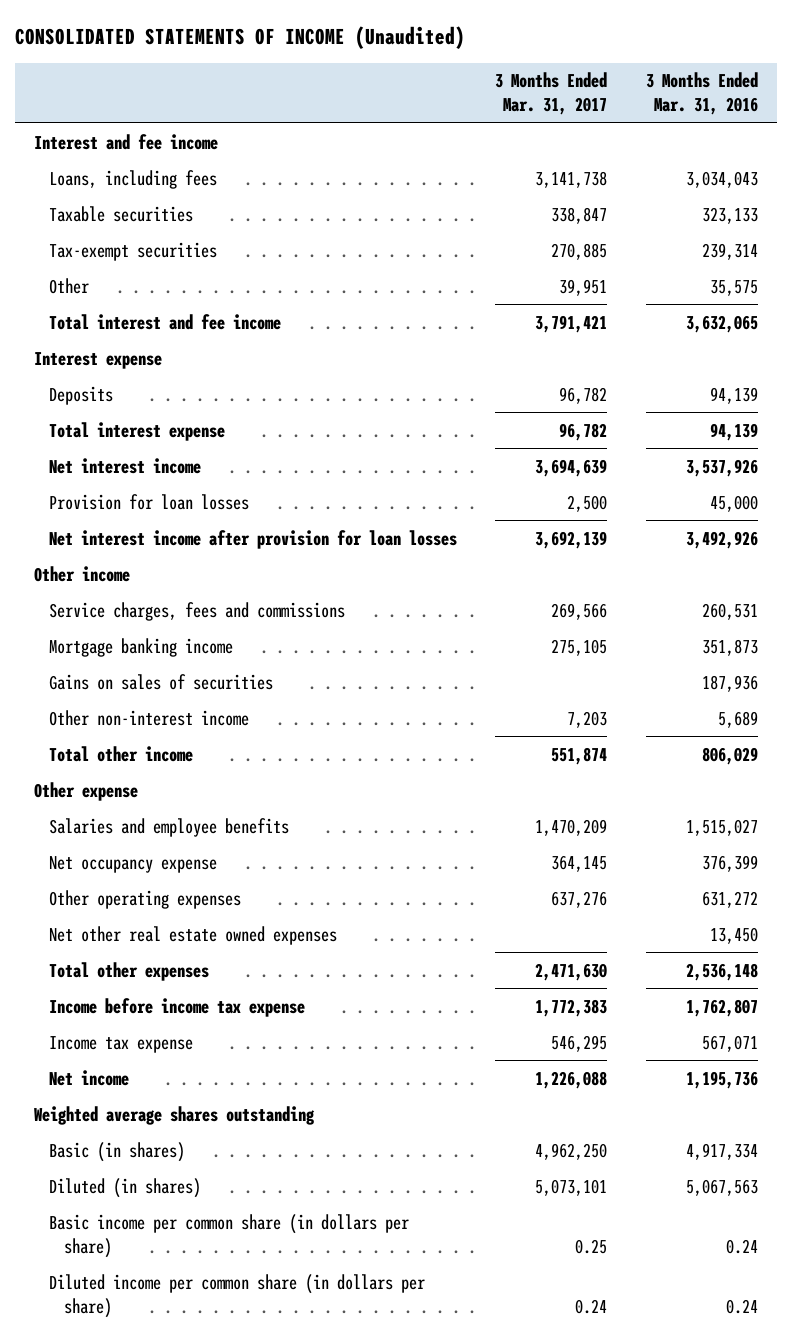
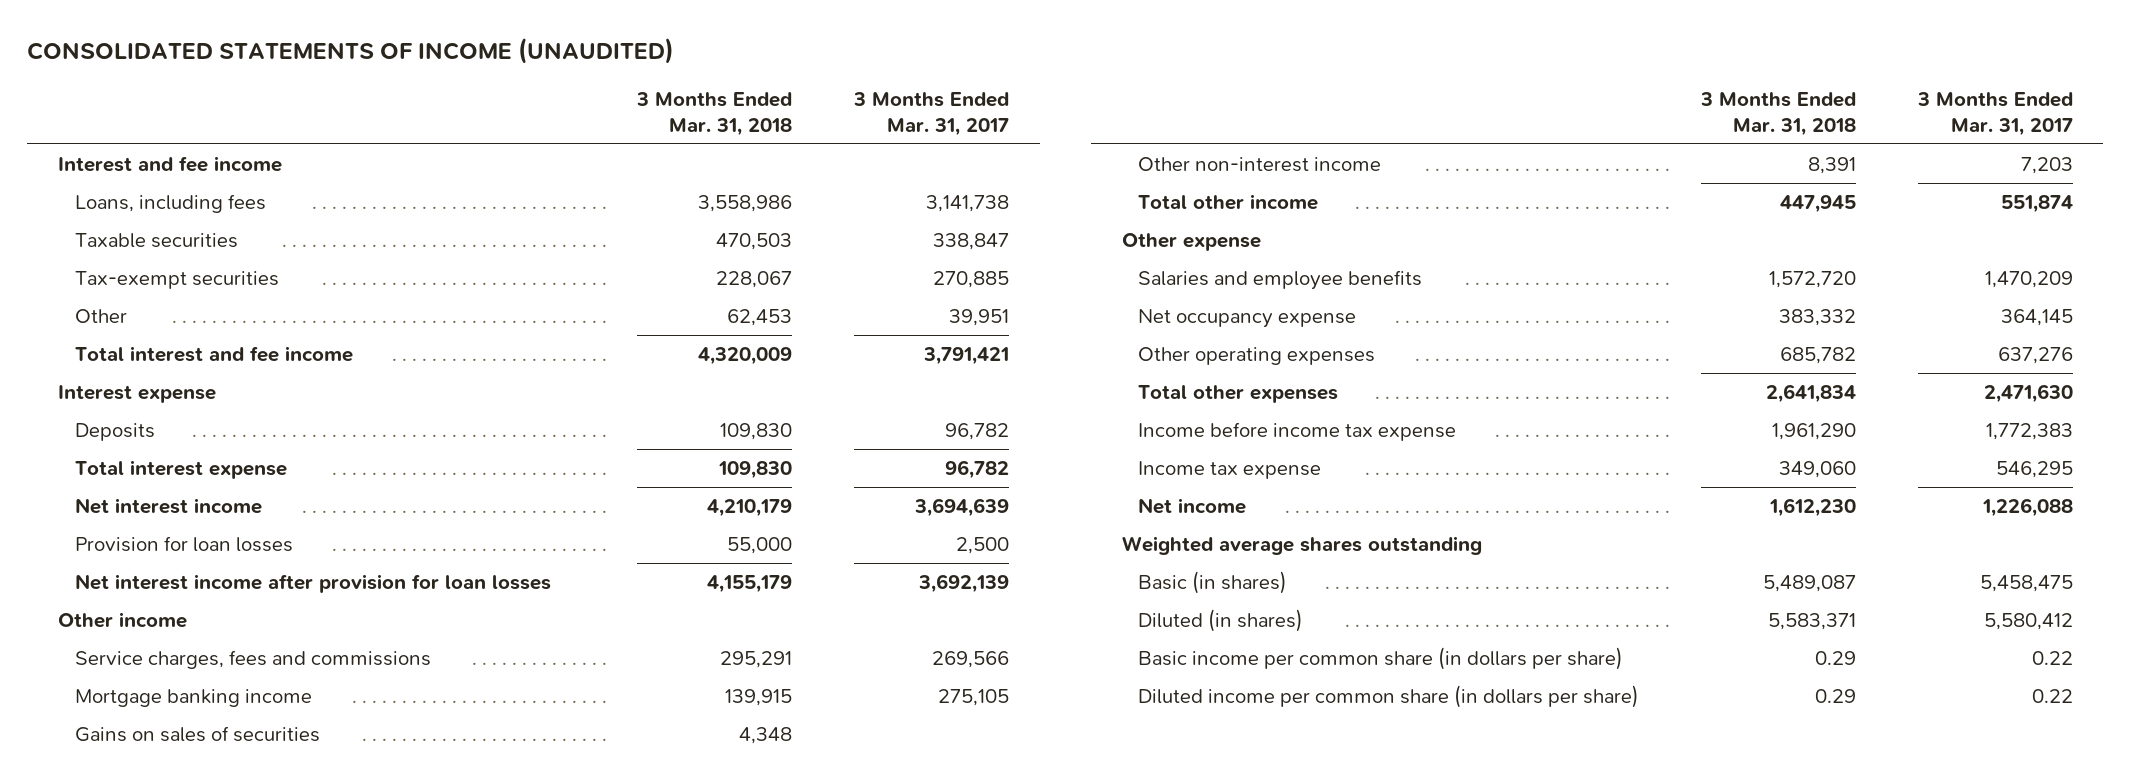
- CONSOLIDATED STATEMENTS OF INCOME (Unaudited)
+ CONSOLIDATED STATEMENTS OF INCOME (UNAUDITED)
- | 3 Months Ended Mar. 31, 2017 | 3 Months Ended Mar. 31, 2016
+ | 3 Months Ended Mar. 31, 2018 | 3 Months Ended Mar. 31, 2017
- Net other real estate owned expenses | | 13,450
- Basic (in shares) | 4,962,250 | 4,917,334
- Diluted (in shares) | 5,073,101 | 5,067,563
- Basic income per common share (in dollars per share) | 0.25 | 0.24
- Diluted income per common share (in dollars per share) | 0.24 | 0.24
+ Basic (in shares) | 5,489,087 | 5,458,475
+ Diluted (in shares) | 5,583,371 | 5,580,412
+ Basic income per common share (in dollars per share) | 0.29 | 0.22
+ Diluted income per common share (in dollars per share) | 0.29 | 0.22

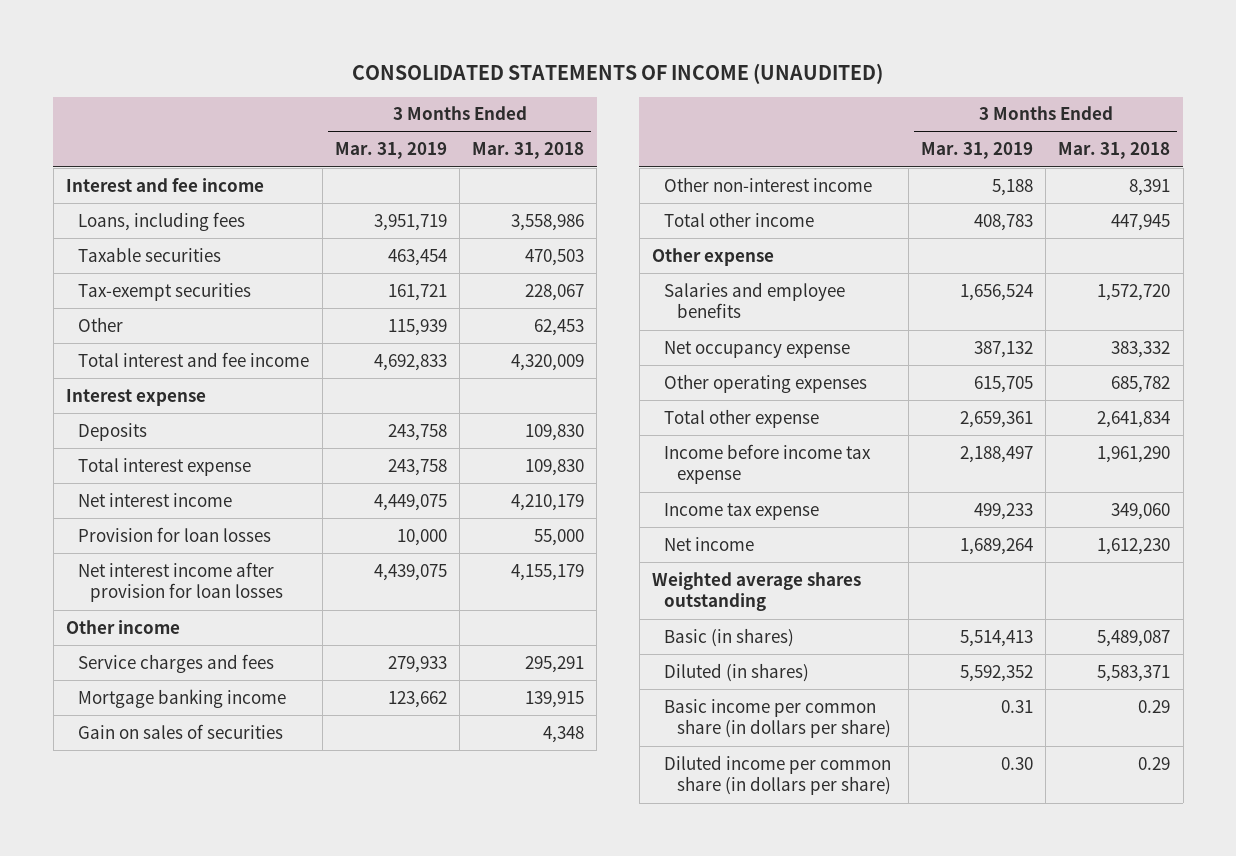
- | 3 Months Ended Mar. 31, 2018 | 3 Months Ended Mar. 31, 2017
+ | 3 Months Ended Mar. 31, 2019 | 3 Months Ended Mar. 31, 2018
- Service charges, fees and commissions | 295,291 | 269,566
+ Service charges and fees | 279,933 | 295,291
- Gains on sales of securities | 4,348 |
+ Gain on sales of securities | | 4,348
- Total other expenses | 2,641,834 | 2,471,630
+ Total other expense | 2,659,361 | 2,641,834

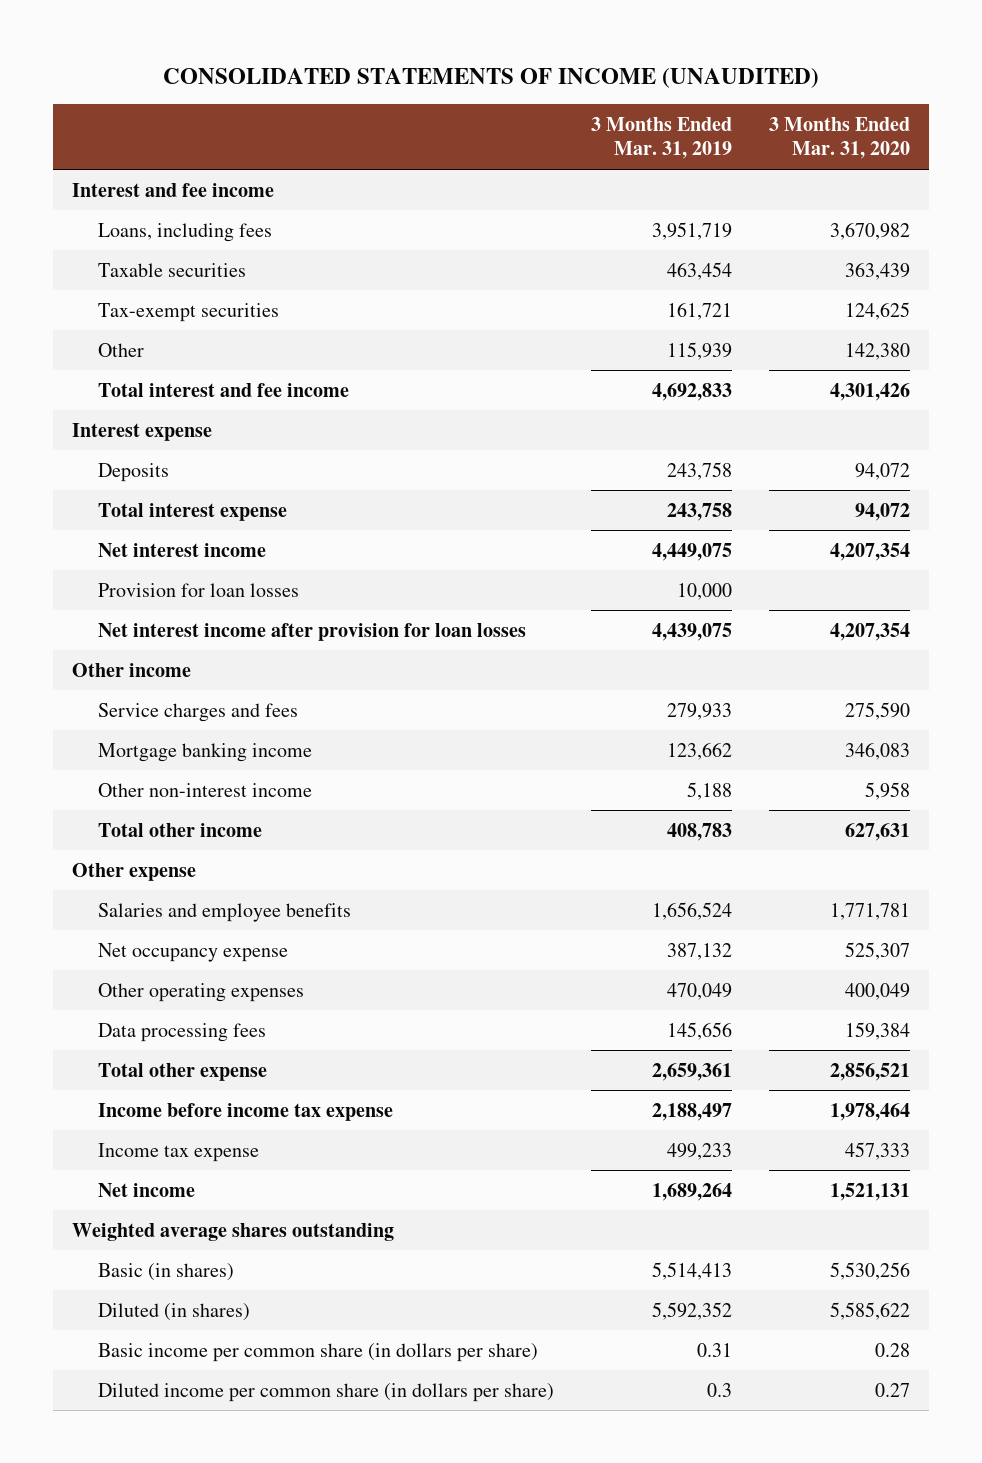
- | 3 Months Ended Mar. 31, 2019 | 3 Months Ended Mar. 31, 2018
+ | 3 Months Ended Mar. 31, 2019 | 3 Months Ended Mar. 31, 2020
- Gain on sales of securities | | 4,348
- Other operating expenses | 615,705 | 685,782
+ Other operating expenses | 470,049 | 400,049
+ Data processing fees | 145,656 | 159,384
- Diluted income per common share (in dollars per share) | 0.30 | 0.29
+ Diluted income per common share (in dollars per share) | 0.3 | 0.27

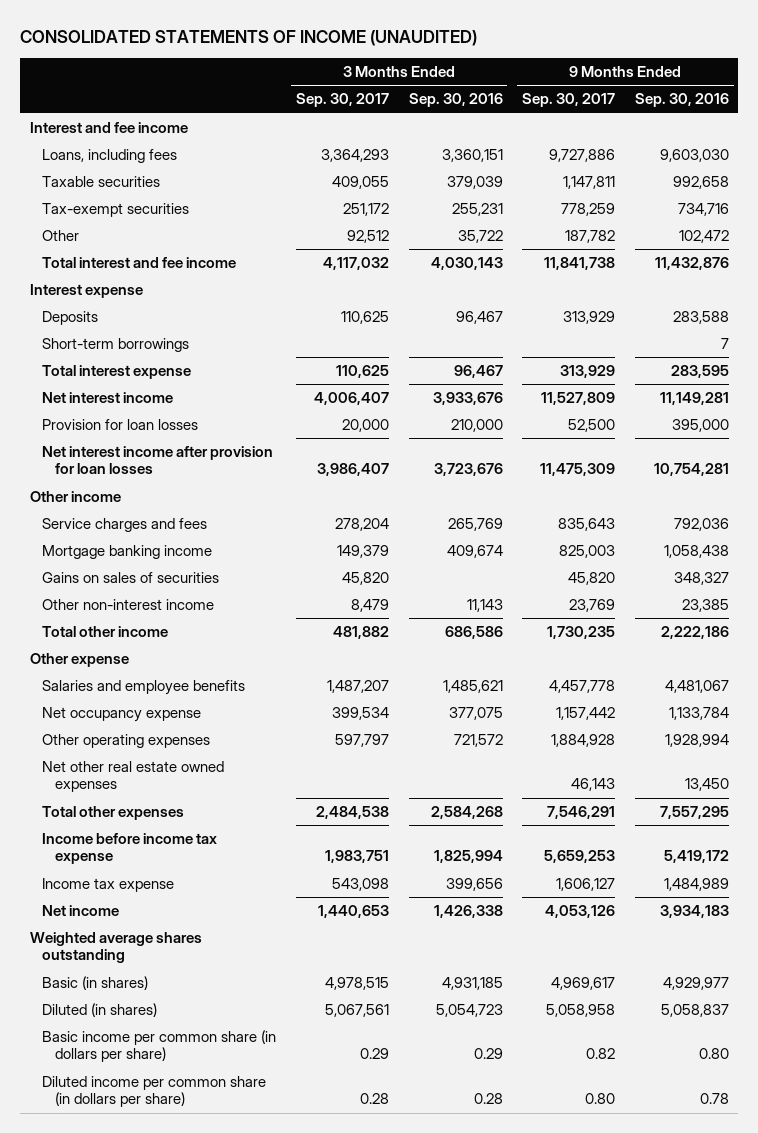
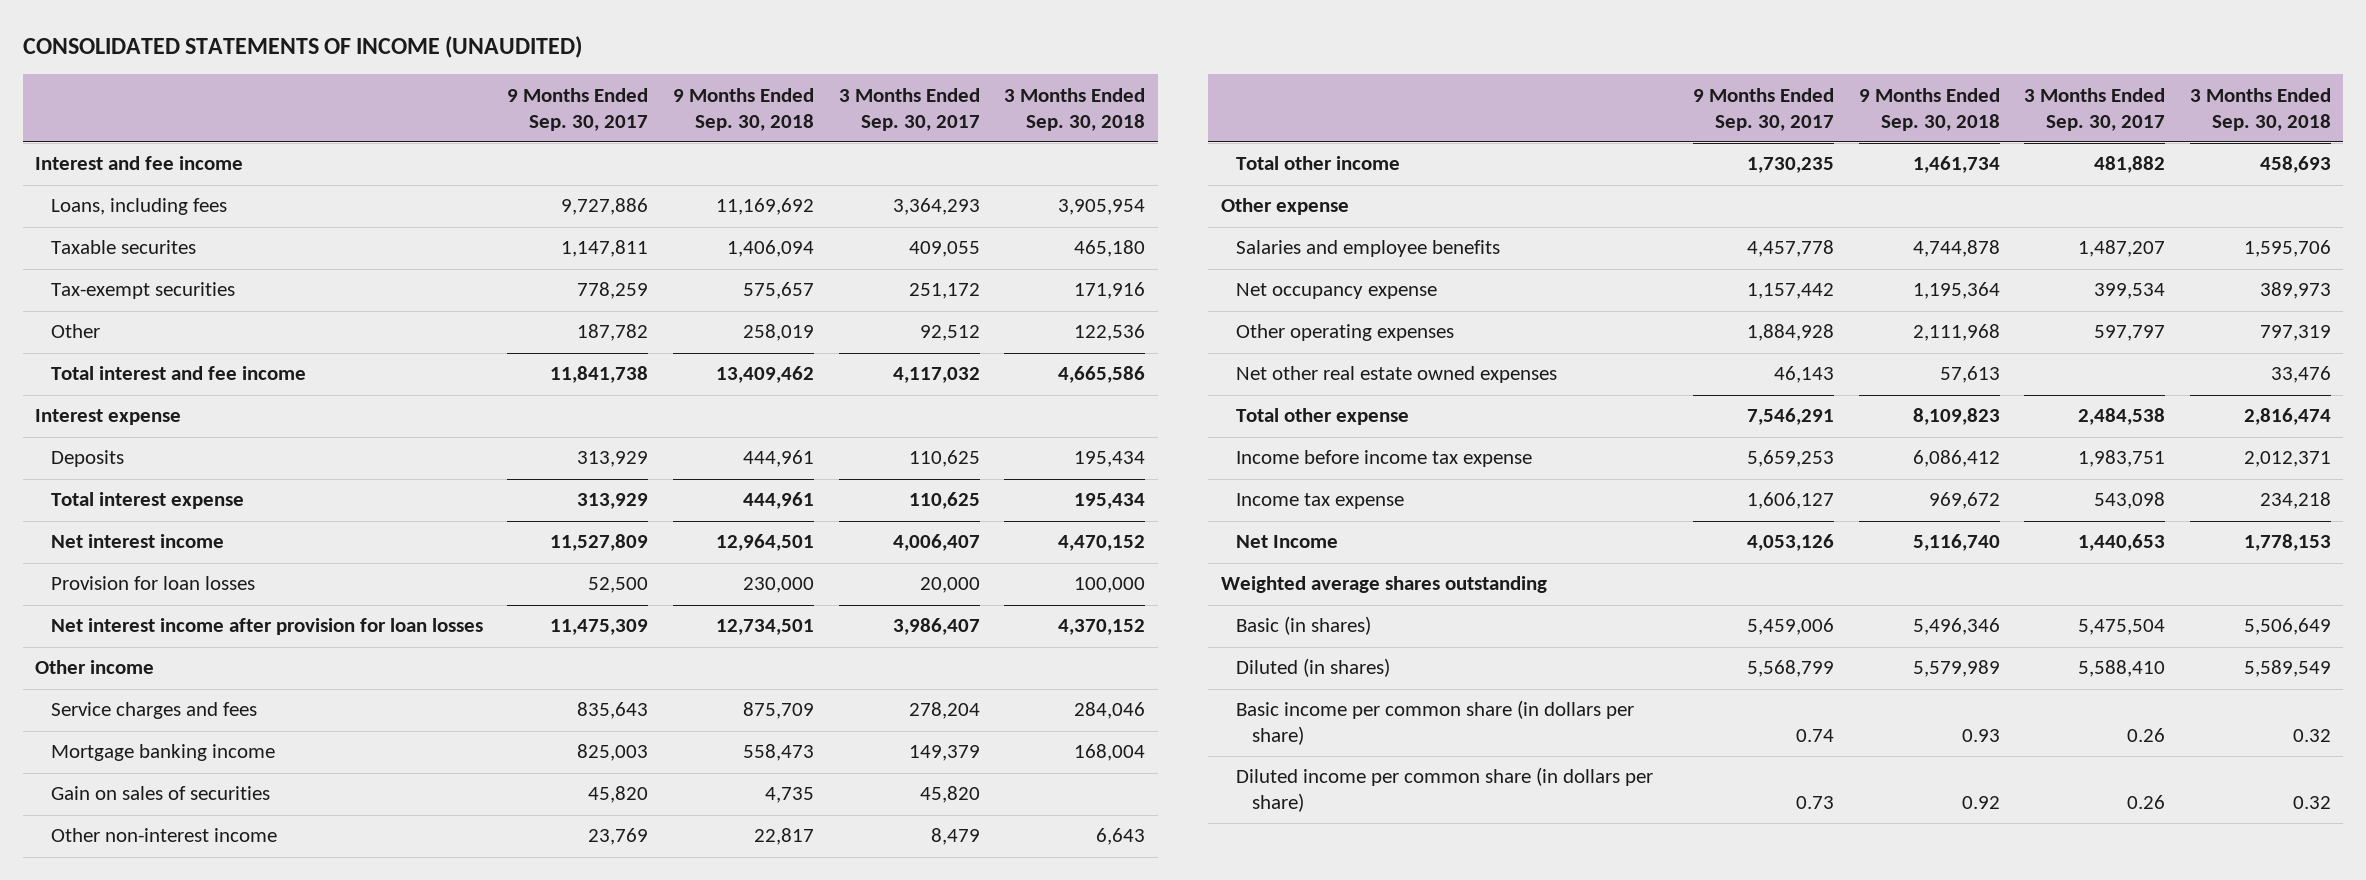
- | 3 Months Ended Sep. 30, 2017 | 3 Months Ended Sep. 30, 2016 | 9 Months Ended Sep. 30, 2017 | 9 Months Ended Sep. 30, 2016
+ | 9 Months Ended Sep. 30, 2017 | 9 Months Ended Sep. 30, 2018 | 3 Months Ended Sep. 30, 2017 | 3 Months Ended Sep. 30, 2018
- Taxable securities | 409,055 | 379,039 | 1,147,811 | 992,658
+ Taxable securites | 1,147,811 | 1,406,094 | 409,055 | 465,180
- Short-term borrowings | | | | 7
- Gains on sales of securities | 45,820 | | 45,820 | 348,327
+ Gain on sales of securities | 45,820 | 4,735 | 45,820 |
- Total other expenses | 2,484,538 | 2,584,268 | 7,546,291 | 7,557,295
+ Total other expense | 7,546,291 | 8,109,823 | 2,484,538 | 2,816,474
- Net income | 1,440,653 | 1,426,338 | 4,053,126 | 3,934,183
+ Net Income | 4,053,126 | 5,116,740 | 1,440,653 | 1,778,153
- Basic (in shares) | 4,978,515 | 4,931,185 | 4,969,617 | 4,929,977
- Diluted (in shares) | 5,067,561 | 5,054,723 | 5,058,958 | 5,058,837
- Basic income per common share (in dollars per share) | 0.29 | 0.29 | 0.82 | 0.80
- Diluted income per common share (in dollars per share) | 0.28 | 0.28 | 0.80 | 0.78
+ Basic (in shares) | 5,459,006 | 5,496,346 | 5,475,504 | 5,506,649
+ Diluted (in shares) | 5,568,799 | 5,579,989 | 5,588,410 | 5,589,549
+ Basic income per common share (in dollars per share) | 0.74 | 0.93 | 0.26 | 0.32
+ Diluted income per common share (in dollars per share) | 0.73 | 0.92 | 0.26 | 0.32

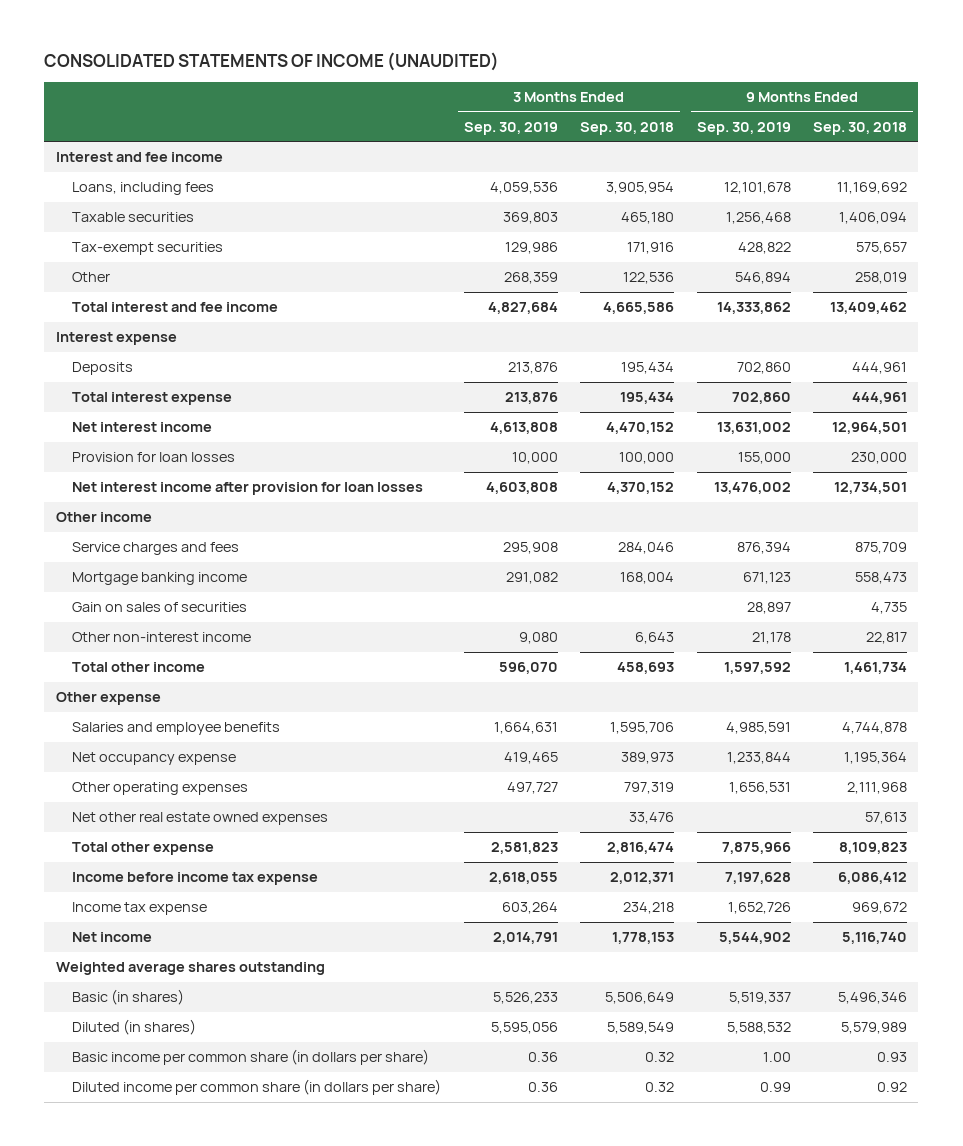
- | 9 Months Ended Sep. 30, 2017 | 9 Months Ended Sep. 30, 2018 | 3 Months Ended Sep. 30, 2017 | 3 Months Ended Sep. 30, 2018
+ | 3 Months Ended Sep. 30, 2019 | 3 Months Ended Sep. 30, 2018 | 9 Months Ended Sep. 30, 2019 | 9 Months Ended Sep. 30, 2018
- Taxable securites | 1,147,811 | 1,406,094 | 409,055 | 465,180
+ Taxable securities | 369,803 | 465,180 | 1,256,468 | 1,406,094
- Net Income | 4,053,126 | 5,116,740 | 1,440,653 | 1,778,153
+ Net income | 2,014,791 | 1,778,153 | 5,544,902 | 5,116,740

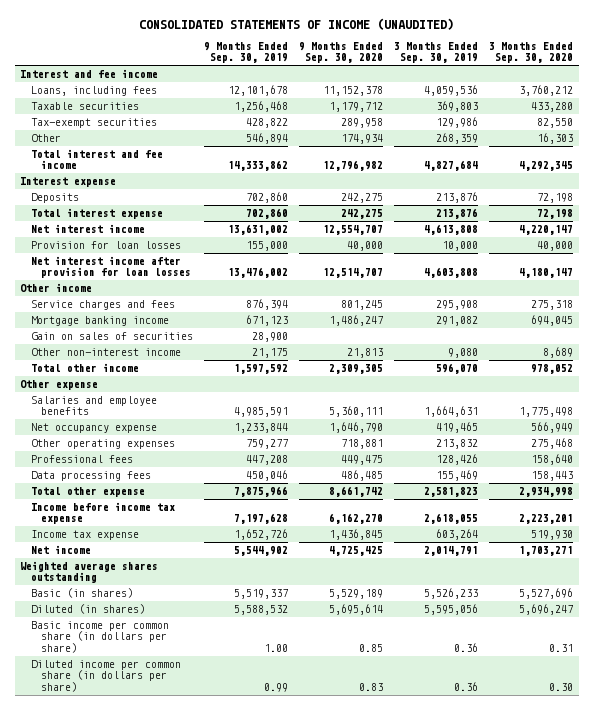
- | 3 Months Ended Sep. 30, 2019 | 3 Months Ended Sep. 30, 2018 | 9 Months Ended Sep. 30, 2019 | 9 Months Ended Sep. 30, 2018
+ | 9 Months Ended Sep. 30, 2019 | 9 Months Ended Sep. 30, 2020 | 3 Months Ended Sep. 30, 2019 | 3 Months Ended Sep. 30, 2020
- Gain on sales of securities | | | 28,897 | 4,735
- Other non-interest income | 9,080 | 6,643 | 21,178 | 22,817
+ Gain on sales of securities | 28,900 | | |
+ Other non-interest income | 21,175 | 21,813 | 9,080 | 8,689
- Other operating expenses | 497,727 | 797,319 | 1,656,531 | 2,111,968
- Net other real estate owned expenses | | 33,476 | | 57,613
+ Other operating expenses | 759,277 | 718,881 | 213,832 | 275,468
+ Professional fees | 447,208 | 449,475 | 128,426 | 158,640
+ Data processing fees | 450,046 | 486,485 | 155,469 | 158,443

